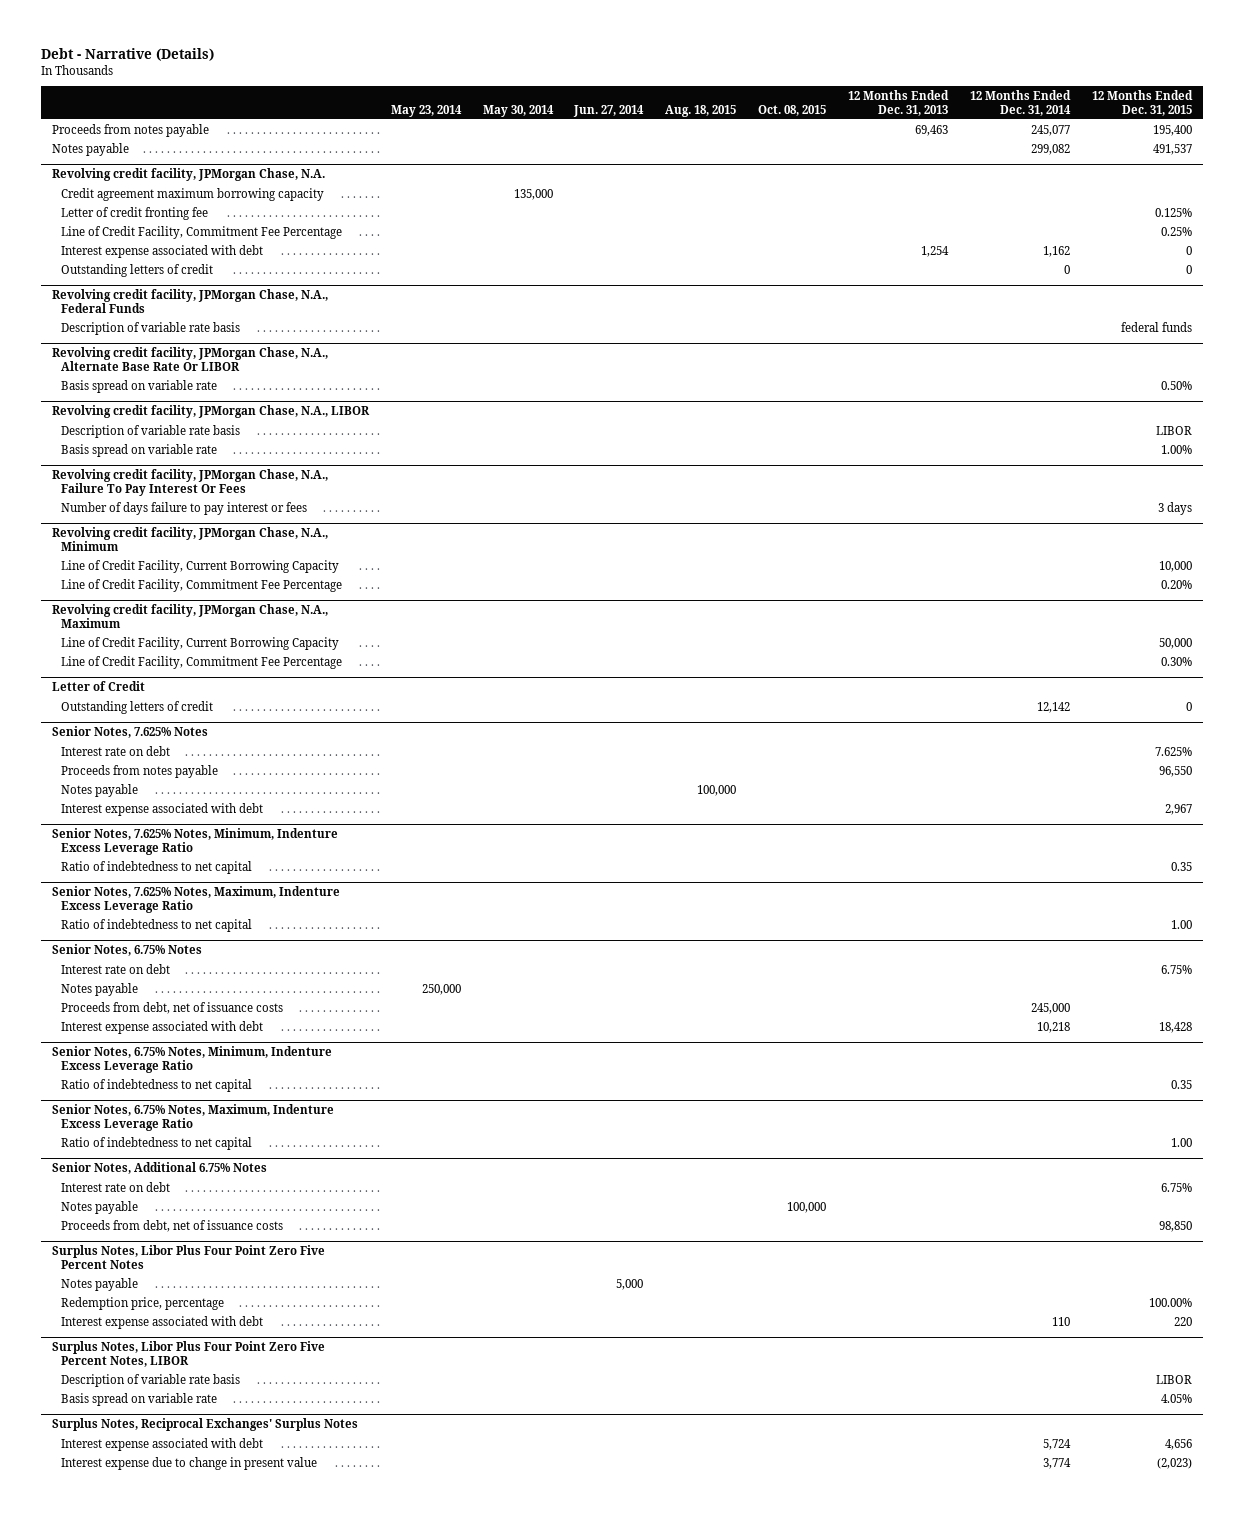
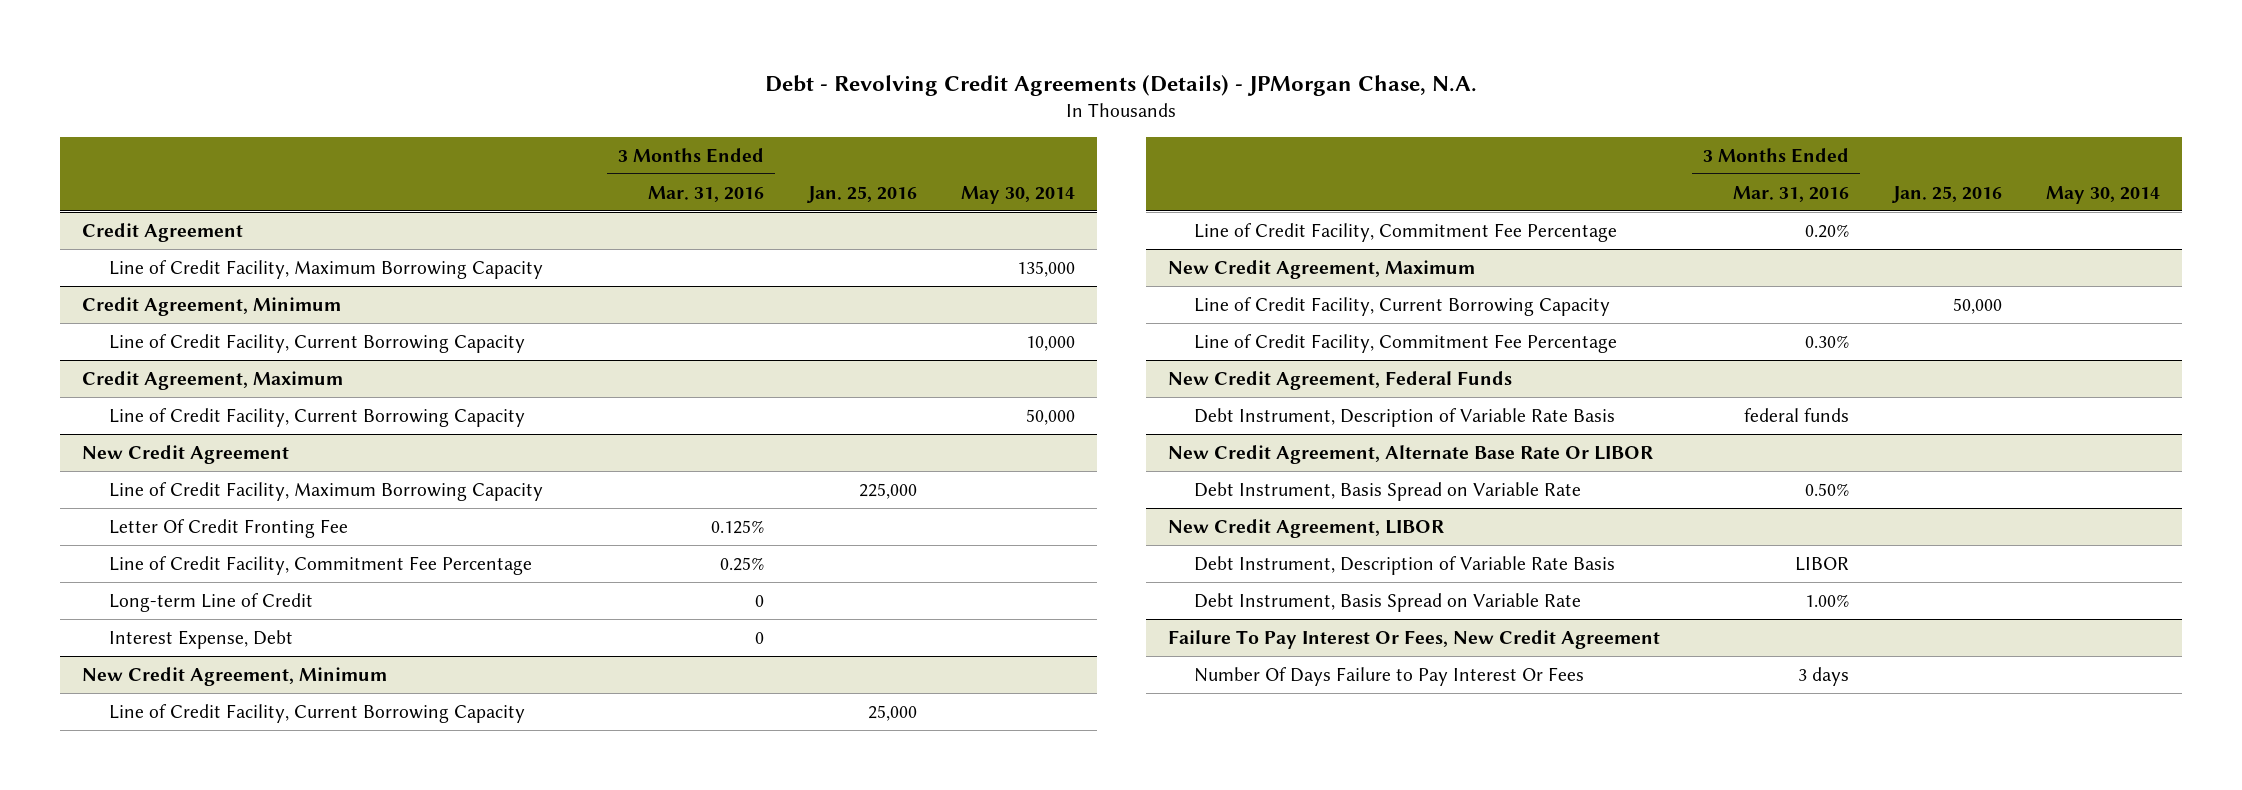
- Debt - Narrative (Details)
+ Debt - Revolving Credit Agreements (Details) - JPMorgan Chase, N.A.
- | May 23, 2014 | May 30, 2014 | Jun. 27, 2014 | Aug. 18, 2015 | Oct. 08, 2015 | 12 Months Ended Dec. 31, 2013 | 12 Months Ended Dec. 31, 2014 | 12 Months Ended Dec. 31, 2015
+ | 3 Months Ended Mar. 31, 2016 | Jan. 25, 2016 | May 30, 2014
- Proceeds from notes payable | | | | | | 69,463 | 245,077 | 195,400
- Notes payable | | | | | | | 299,082 | 491,537
- Revolving credit facility, JPMorgan Chase, N.A.
- Credit agreement maximum borrowing capacity | | 135,000 | | | | | |
- Letter of credit fronting fee | | | | | | | | 0.125%
- Line of Credit Facility, Commitment Fee Percentage | | | | | | | | 0.25%
- Interest expense associated with debt | | | | | | 1,254 | 1,162 | 0
- Outstanding letters of credit | | | | | | | 0 | 0
- Revolving credit facility, JPMorgan Chase, N.A., Federal Funds
- Description of variable rate basis | | | | | | | | federal funds
- Revolving credit facility, JPMorgan Chase, N.A., Alternate Base Rate Or LIBOR
- Basis spread on variable rate | | | | | | | | 0.50%
- Revolving credit facility, JPMorgan Chase, N.A., LIBOR
- Description of variable rate basis | | | | | | | | LIBOR
- Basis spread on variable rate | | | | | | | | 1.00%
- Revolving credit facility, JPMorgan Chase, N.A., Failure To Pay Interest Or Fees
- Number of days failure to pay interest or fees | | | | | | | | 3 days
- Revolving credit facility, JPMorgan Chase, N.A., Minimum
- Line of Credit Facility, Current Borrowing Capacity | | | | | | | | 10,000
- Line of Credit Facility, Commitment Fee Percentage | | | | | | | | 0.20%
- Revolving credit facility, JPMorgan Chase, N.A., Maximum
- Line of Credit Facility, Current Borrowing Capacity | | | | | | | | 50,000
- Line of Credit Facility, Commitment Fee Percentage | | | | | | | | 0.30%
- Letter of Credit
- Outstanding letters of credit | | | | | | | 12,142 | 0
- Senior Notes, 7.625% Notes
- Interest rate on debt | | | | | | | | 7.625%
- Proceeds from notes payable | | | | | | | | 96,550
- Notes payable | | | | 100,000 | | | |
- Interest expense associated with debt | | | | | | | | 2,967
- Senior Notes, 7.625% Notes, Minimum, Indenture Excess Leverage Ratio
- Ratio of indebtedness to net capital | | | | | | | | 0.35
- Senior Notes, 7.625% Notes, Maximum, Indenture Excess Leverage Ratio
- Ratio of indebtedness to net capital | | | | | | | | 1.00
- Senior Notes, 6.75% Notes
- Interest rate on debt | | | | | | | | 6.75%
- Notes payable | 250,000 | | | | | | |
- Proceeds from debt, net of issuance costs | | | | | | | 245,000 |
- Interest expense associated with debt | | | | | | | 10,218 | 18,428
- Senior Notes, 6.75% Notes, Minimum, Indenture Excess Leverage Ratio
- Ratio of indebtedness to net capital | | | | | | | | 0.35
- Senior Notes, 6.75% Notes, Maximum, Indenture Excess Leverage Ratio
- Ratio of indebtedness to net capital | | | | | | | | 1.00
- Senior Notes, Additional 6.75% Notes
- Interest rate on debt | | | | | | | | 6.75%
- Notes payable | | | | | 100,000 | | |
- Proceeds from debt, net of issuance costs | | | | | | | | 98,850
- Surplus Notes, Libor Plus Four Point Zero Five Percent Notes
- Notes payable | | | 5,000 | | | | |
- Redemption price, percentage | | | | | | | | 100.00%
- Interest expense associated with debt | | | | | | | 110 | 220
- Surplus Notes, Libor Plus Four Point Zero Five Percent Notes, LIBOR
- Description of variable rate basis | | | | | | | | LIBOR
- Basis spread on variable rate | | | | | | | | 4.05%
- Surplus Notes, Reciprocal Exchanges' Surplus Notes
- Interest expense associated with debt | | | | | | | 5,724 | 4,656
- Interest expense due to change in present value | | | | | | | 3,774 | (2,023)
+ Credit Agreement
+ Line of Credit Facility, Maximum Borrowing Capacity | | | 135,000
+ Credit Agreement, Minimum
+ Line of Credit Facility, Current Borrowing Capacity | | | 10,000
+ Credit Agreement, Maximum
+ Line of Credit Facility, Current Borrowing Capacity | | | 50,000
+ New Credit Agreement
+ Line of Credit Facility, Maximum Borrowing Capacity | | 225,000 |
+ Letter Of Credit Fronting Fee | 0.125% | |
+ Line of Credit Facility, Commitment Fee Percentage | 0.25% | |
+ Long-term Line of Credit | 0 | |
+ Interest Expense, Debt | 0 | |
+ New Credit Agreement, Minimum
+ Line of Credit Facility, Current Borrowing Capacity | | 25,000 |
+ Line of Credit Facility, Commitment Fee Percentage | 0.20% | |
+ New Credit Agreement, Maximum
+ Line of Credit Facility, Current Borrowing Capacity | | 50,000 |
+ Line of Credit Facility, Commitment Fee Percentage | 0.30% | |
+ New Credit Agreement, Federal Funds
+ Debt Instrument, Description of Variable Rate Basis | federal funds | |
+ New Credit Agreement, Alternate Base Rate Or LIBOR
+ Debt Instrument, Basis Spread on Variable Rate | 0.50% | |
+ New Credit Agreement, LIBOR
+ Debt Instrument, Description of Variable Rate Basis | LIBOR | |
+ Debt Instrument, Basis Spread on Variable Rate | 1.00% | |
+ Failure To Pay Interest Or Fees, New Credit Agreement
+ Number Of Days Failure to Pay Interest Or Fees | 3 days | |

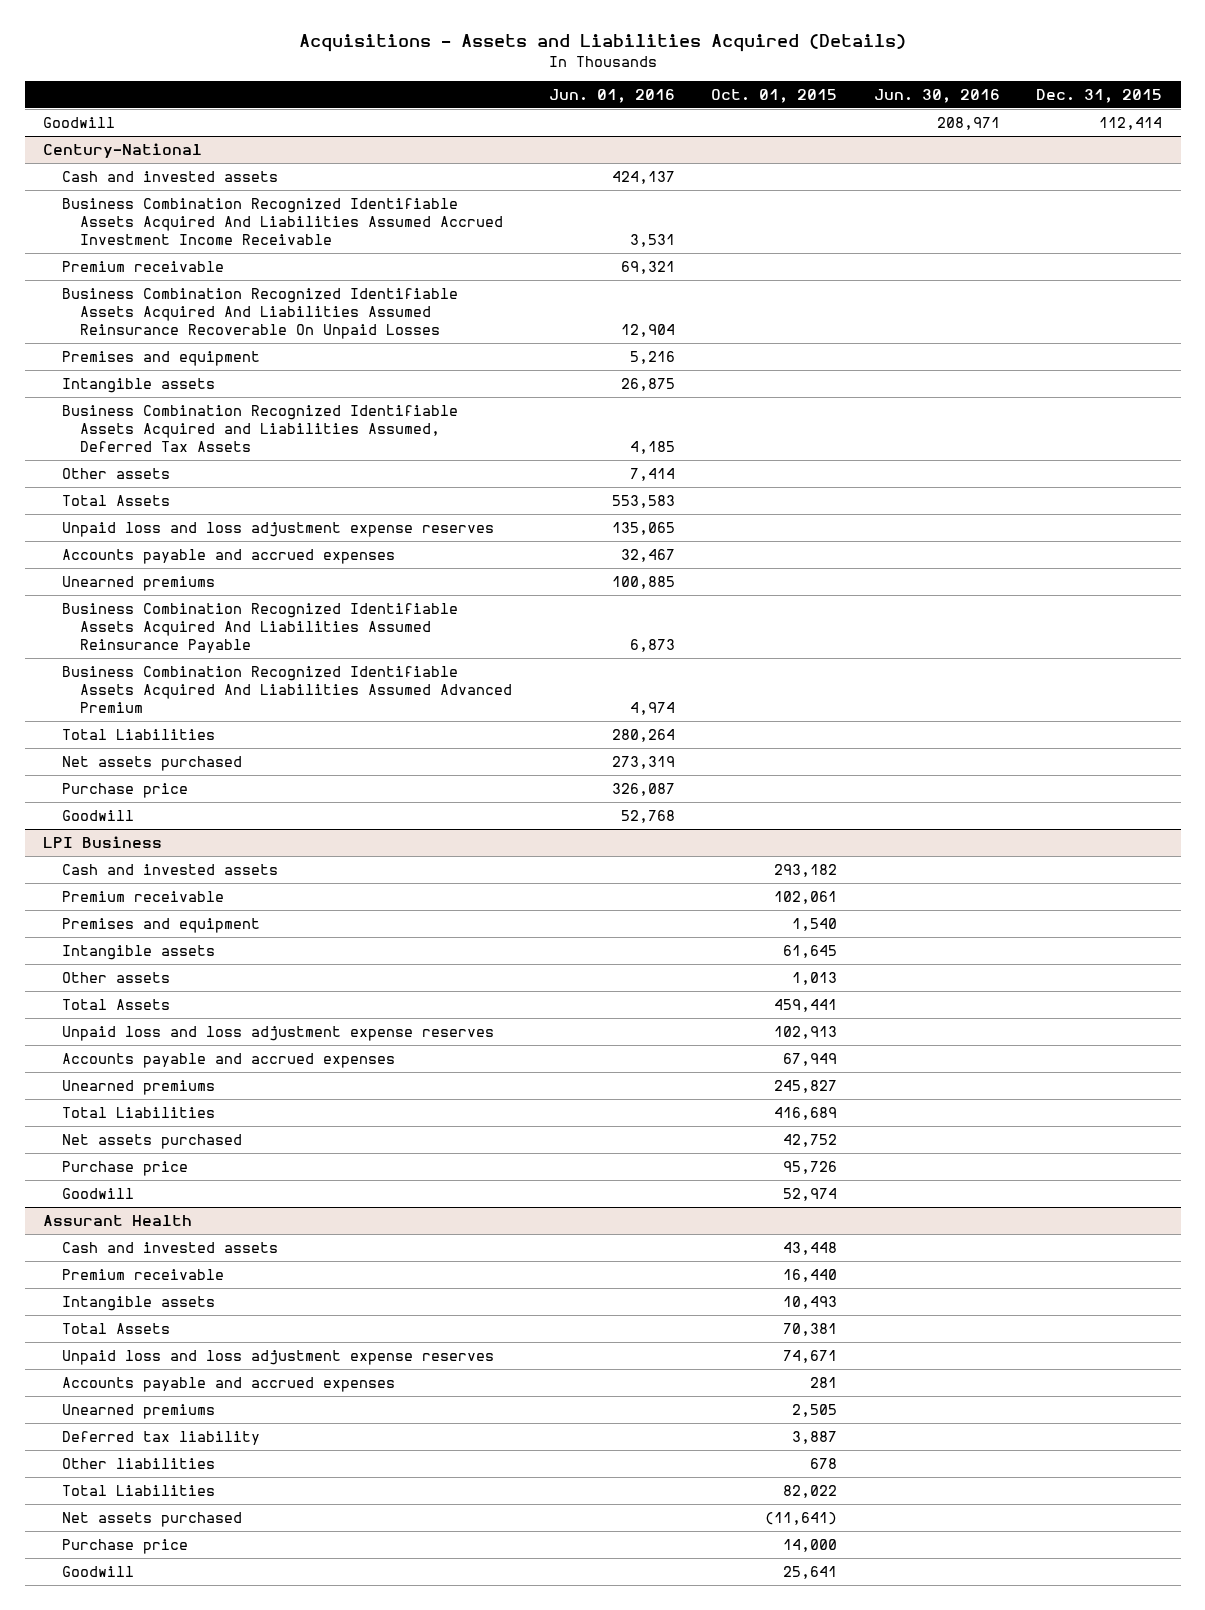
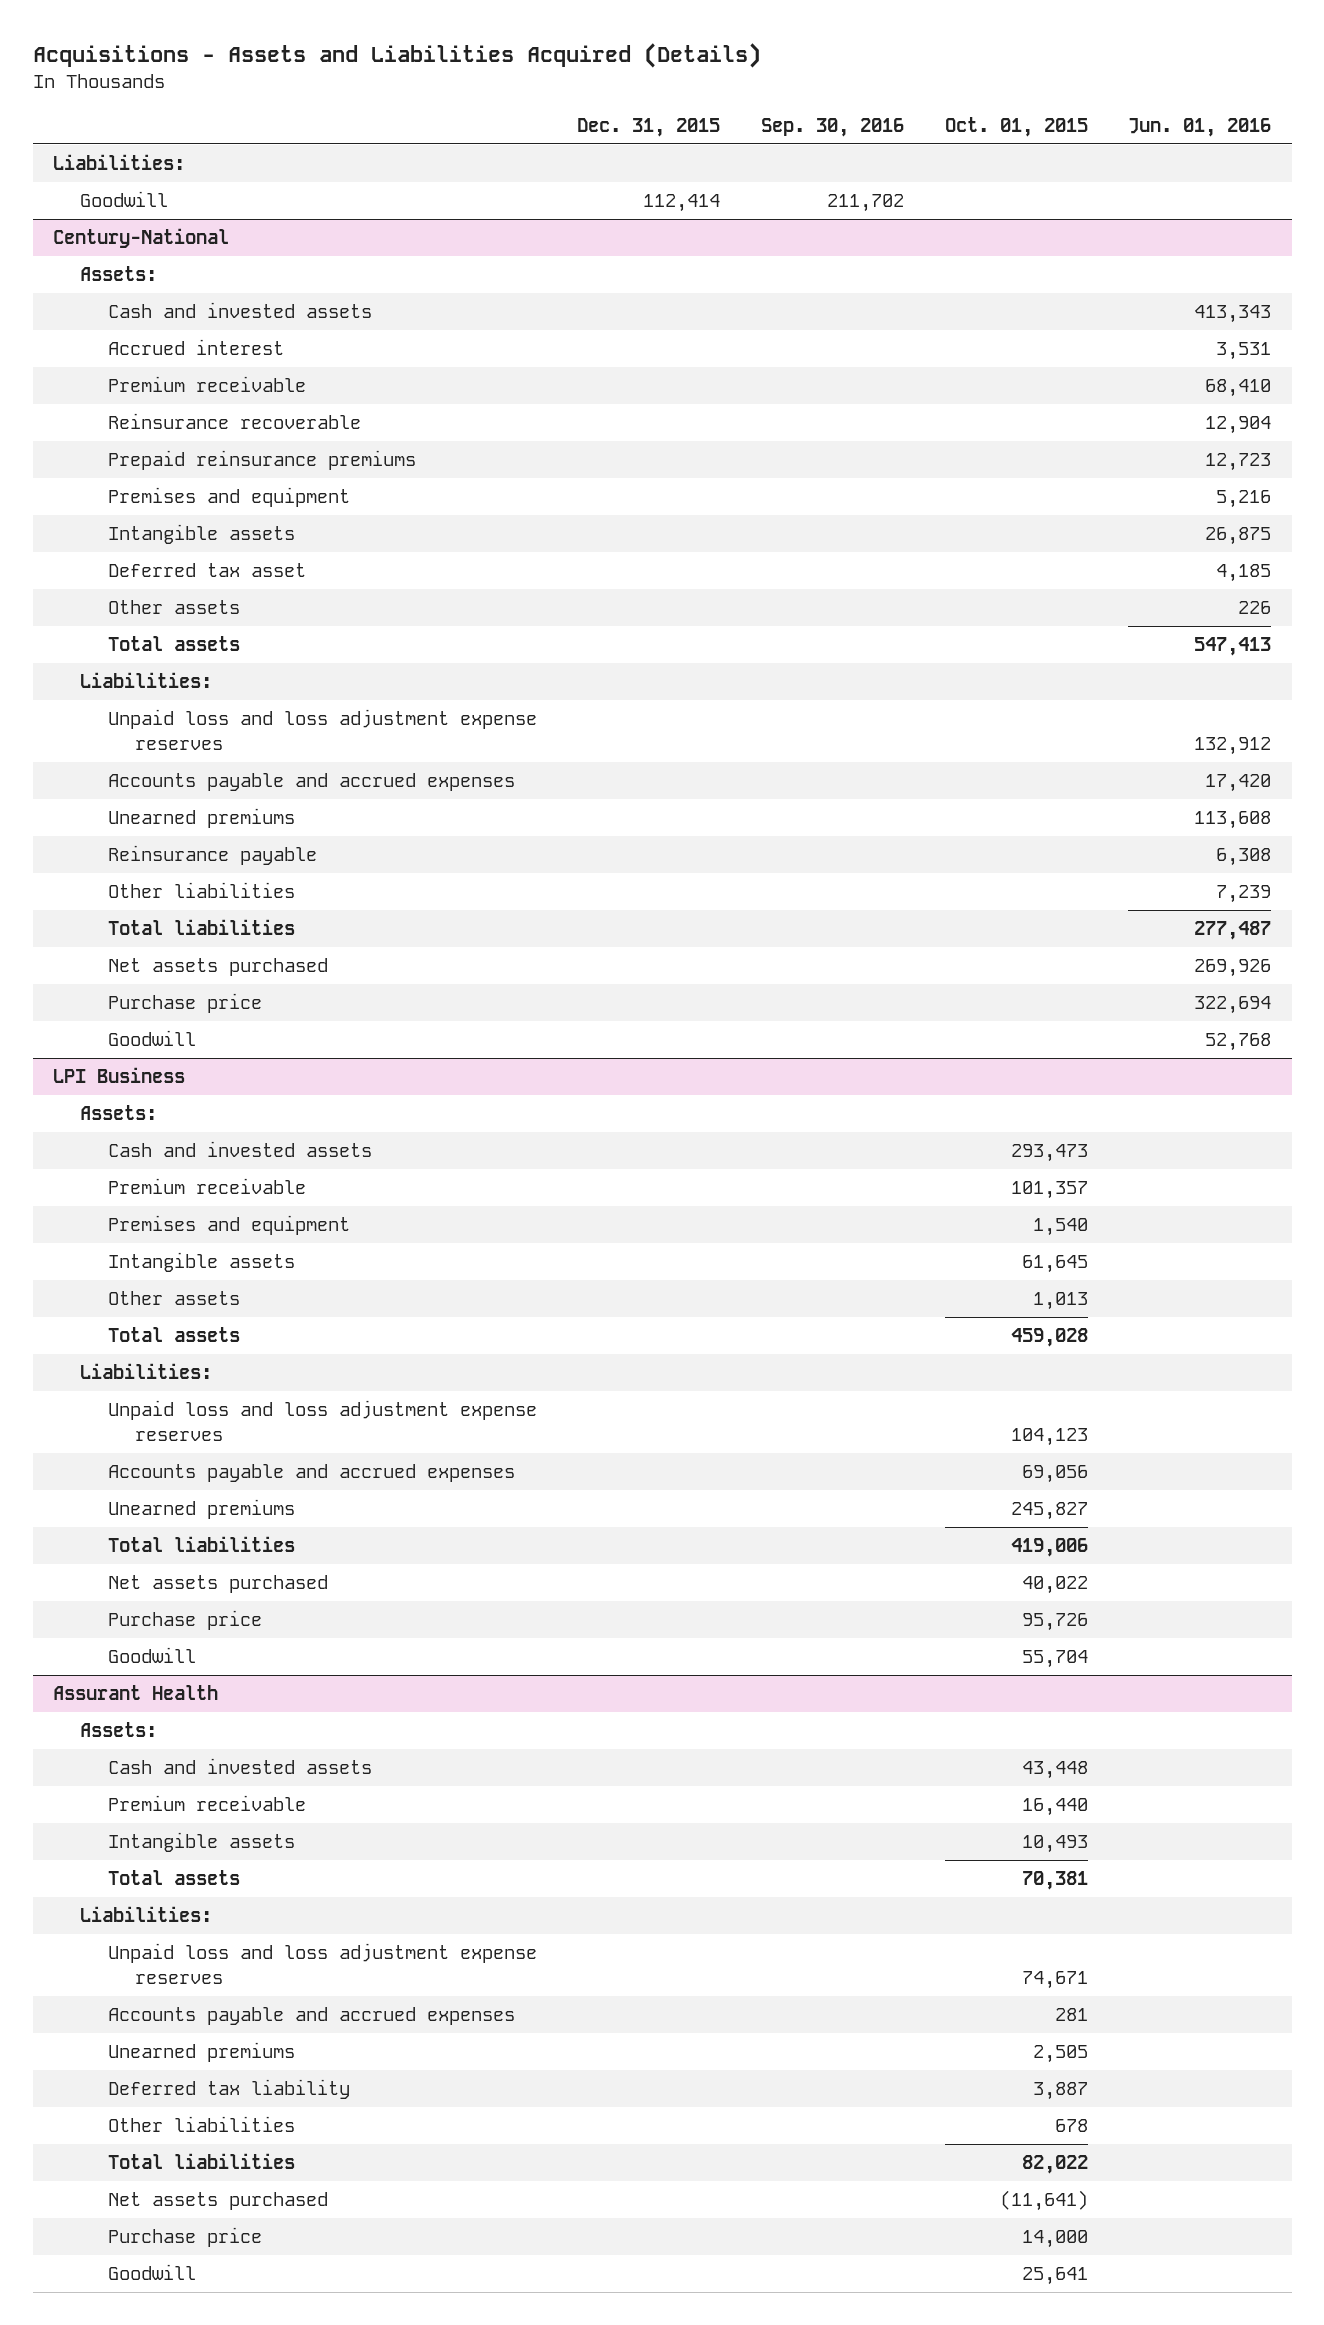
- | Jun. 01, 2016 | Oct. 01, 2015 | Jun. 30, 2016 | Dec. 31, 2015
+ | Dec. 31, 2015 | Sep. 30, 2016 | Oct. 01, 2015 | Jun. 01, 2016
+ Liabilities:
@ Century-National
- Cash and invested assets | 424,137 | | |
- Business Combination Recognized Identifiable Assets Acquired And Liabilities Assumed Accrued Investment Income Receivable | 3,531 | | |
- Premium receivable | 69,321 | | |
- Business Combination Recognized Identifiable Assets Acquired And Liabilities Assumed Reinsurance Recoverable On Unpaid Losses | 12,904 | | |
+ Assets:
+ Cash and invested assets | | | | 413,343
+ Accrued interest | | | | 3,531
+ Premium receivable | | | | 68,410
+ Reinsurance recoverable | | | | 12,904
+ Prepaid reinsurance premiums | | | | 12,723
- Business Combination Recognized Identifiable Assets Acquired and Liabilities Assumed, Deferred Tax Assets | 4,185 | | |
- Other assets | 7,414 | | |
- Total Assets | 553,583 | | |
- Unpaid loss and loss adjustment expense reserves | 135,065 | | |
- Accounts payable and accrued expenses | 32,467 | | |
- Unearned premiums | 100,885 | | |
- Business Combination Recognized Identifiable Assets Acquired And Liabilities Assumed Reinsurance Payable | 6,873 | | |
- Business Combination Recognized Identifiable Assets Acquired And Liabilities Assumed Advanced Premium | 4,974 | | |
- Total Liabilities | 280,264 | | |
- Net assets purchased | 273,319 | | |
- Purchase price | 326,087 | | |
+ Deferred tax asset | | | | 4,185
+ Other assets | | | | 226
+ Total assets | | | | 547,413
+ Liabilities:
+ Unpaid loss and loss adjustment expense reserves | | | | 132,912
+ Accounts payable and accrued expenses | | | | 17,420
+ Unearned premiums | | | | 113,608
+ Reinsurance payable | | | | 6,308
+ Other liabilities | | | | 7,239
+ Total liabilities | | | | 277,487
+ Net assets purchased | | | | 269,926
+ Purchase price | | | | 322,694
@ LPI Business
- Cash and invested assets | | 293,182 | |
- Premium receivable | | 102,061 | |
+ Assets:
+ Cash and invested assets | | | 293,473 |
+ Premium receivable | | | 101,357 |
- Total Assets | | 459,441 | |
- Unpaid loss and loss adjustment expense reserves | | 102,913 | |
- Accounts payable and accrued expenses | | 67,949 | |
+ Total assets | | | 459,028 |
+ Liabilities:
+ Unpaid loss and loss adjustment expense reserves | | | 104,123 |
+ Accounts payable and accrued expenses | | | 69,056 |
- Total Liabilities | | 416,689 | |
- Net assets purchased | | 42,752 | |
+ Total liabilities | | | 419,006 |
+ Net assets purchased | | | 40,022 |
- Goodwill | | 52,974 | |
+ Goodwill | | | 55,704 |
@ Assurant Health
+ Assets:
- Total Assets | | 70,381 | |
+ Total assets | | | 70,381 |
+ Liabilities:
- Total Liabilities | | 82,022 | |
+ Total liabilities | | | 82,022 |

